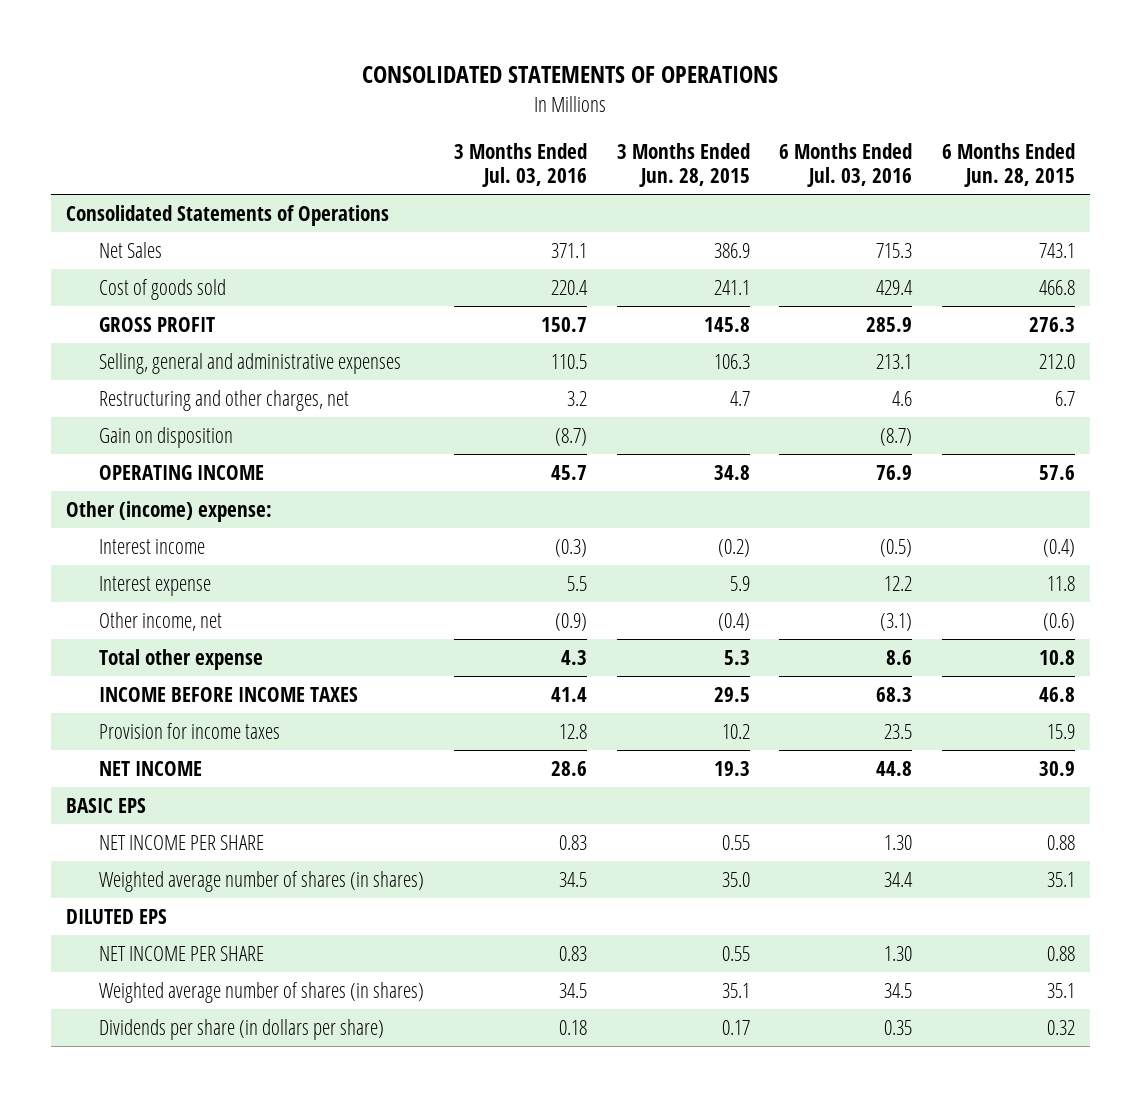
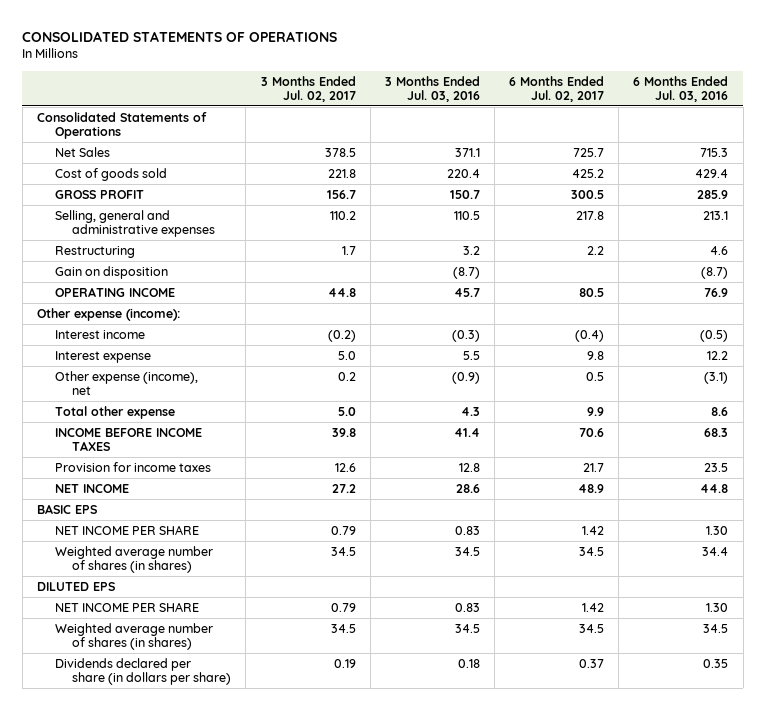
- | 3 Months Ended Jul. 03, 2016 | 3 Months Ended Jun. 28, 2015 | 6 Months Ended Jul. 03, 2016 | 6 Months Ended Jun. 28, 2015
+ | 3 Months Ended Jul. 02, 2017 | 3 Months Ended Jul. 03, 2016 | 6 Months Ended Jul. 02, 2017 | 6 Months Ended Jul. 03, 2016
- Restructuring and other charges, net | 3.2 | 4.7 | 4.6 | 6.7
+ Restructuring | 1.7 | 3.2 | 2.2 | 4.6
- Other (income) expense:
+ Other expense (income):
- Other income, net | (0.9) | (0.4) | (3.1) | (0.6)
+ Other expense (income), net | 0.2 | (0.9) | 0.5 | (3.1)
- Dividends per share (in dollars per share) | 0.18 | 0.17 | 0.35 | 0.32
+ Dividends declared per share (in dollars per share) | 0.19 | 0.18 | 0.37 | 0.35

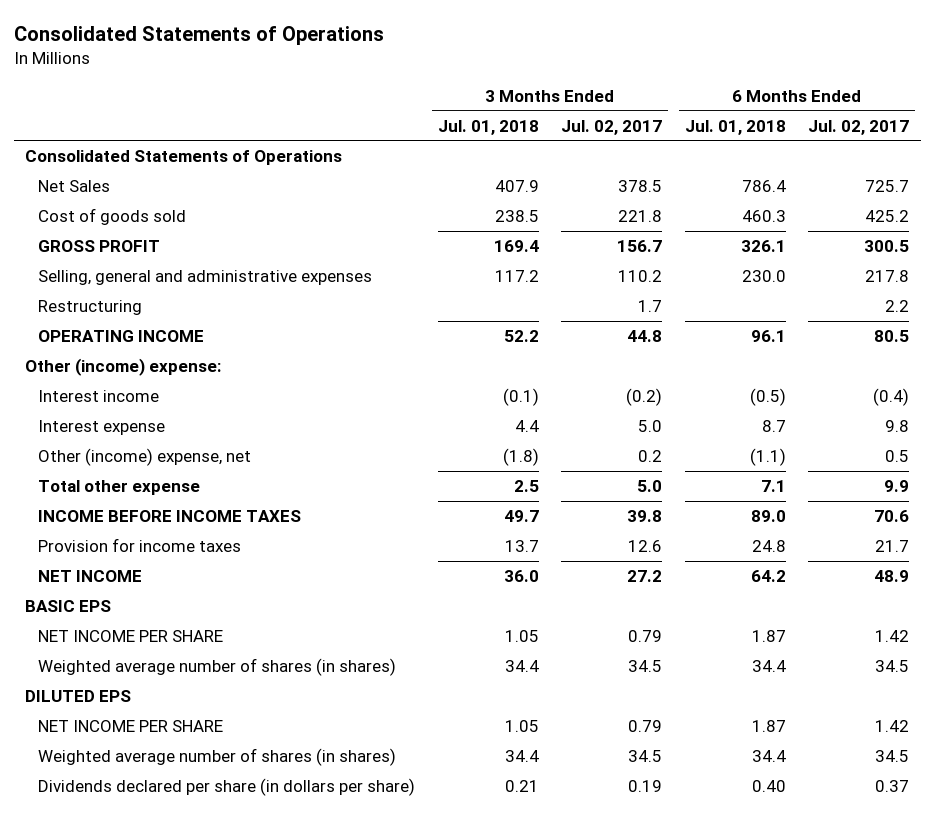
- CONSOLIDATED STATEMENTS OF OPERATIONS
+ Consolidated Statements of Operations
- | 3 Months Ended Jul. 02, 2017 | 3 Months Ended Jul. 03, 2016 | 6 Months Ended Jul. 02, 2017 | 6 Months Ended Jul. 03, 2016
+ | 3 Months Ended Jul. 01, 2018 | 3 Months Ended Jul. 02, 2017 | 6 Months Ended Jul. 01, 2018 | 6 Months Ended Jul. 02, 2017
- Gain on disposition | | (8.7) | | (8.7)
- Other expense (income):
+ Other (income) expense:
- Other expense (income), net | 0.2 | (0.9) | 0.5 | (3.1)
+ Other (income) expense, net | (1.8) | 0.2 | (1.1) | 0.5

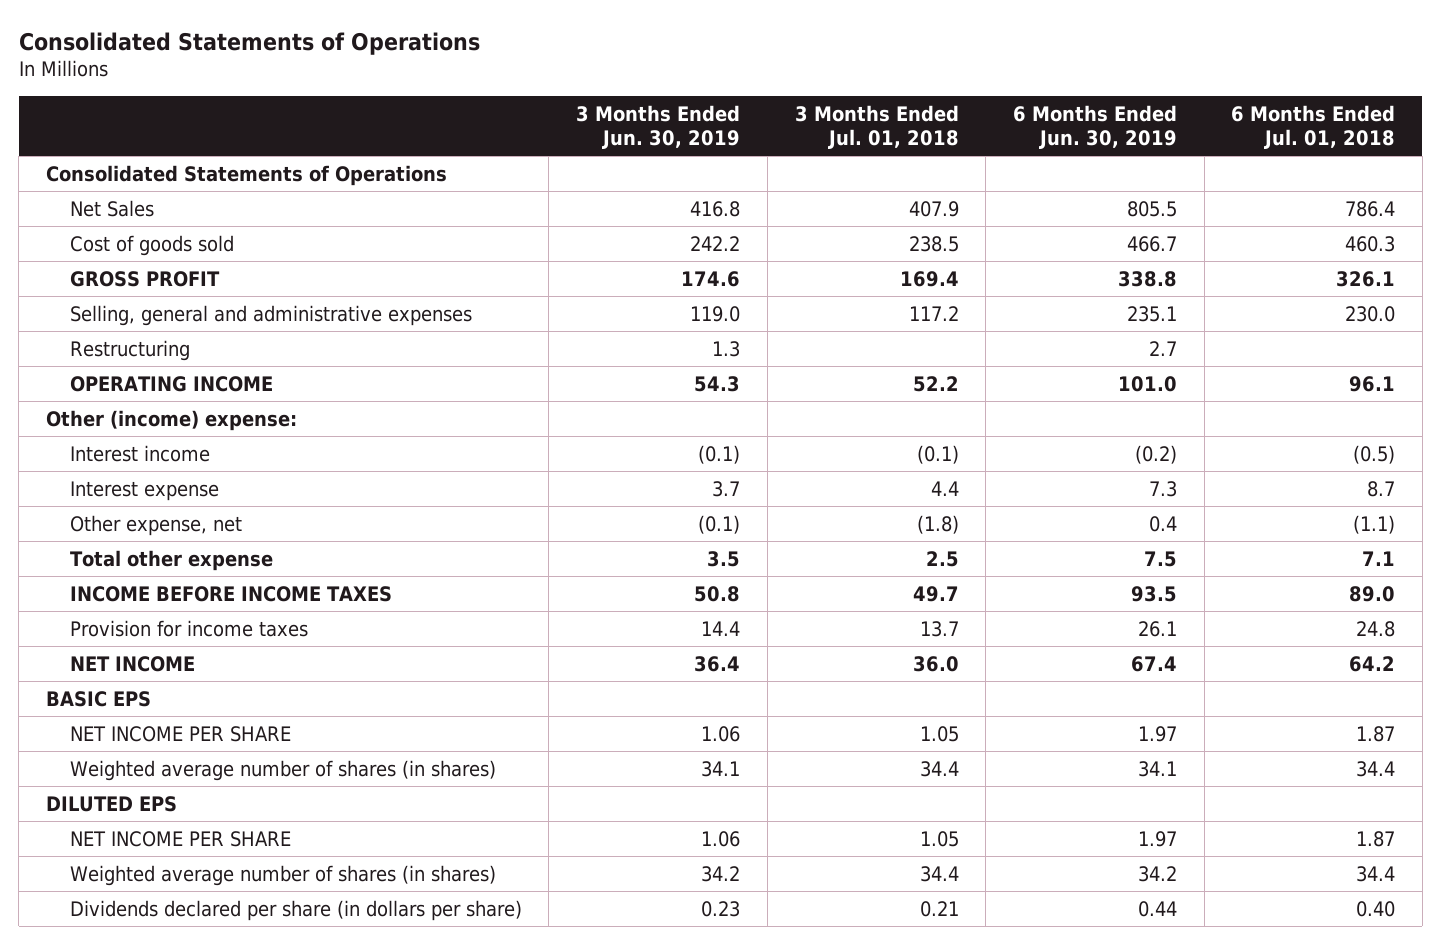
- | 3 Months Ended Jul. 01, 2018 | 3 Months Ended Jul. 02, 2017 | 6 Months Ended Jul. 01, 2018 | 6 Months Ended Jul. 02, 2017
+ | 3 Months Ended Jun. 30, 2019 | 3 Months Ended Jul. 01, 2018 | 6 Months Ended Jun. 30, 2019 | 6 Months Ended Jul. 01, 2018
- Other (income) expense, net | (1.8) | 0.2 | (1.1) | 0.5
+ Other expense, net | (0.1) | (1.8) | 0.4 | (1.1)

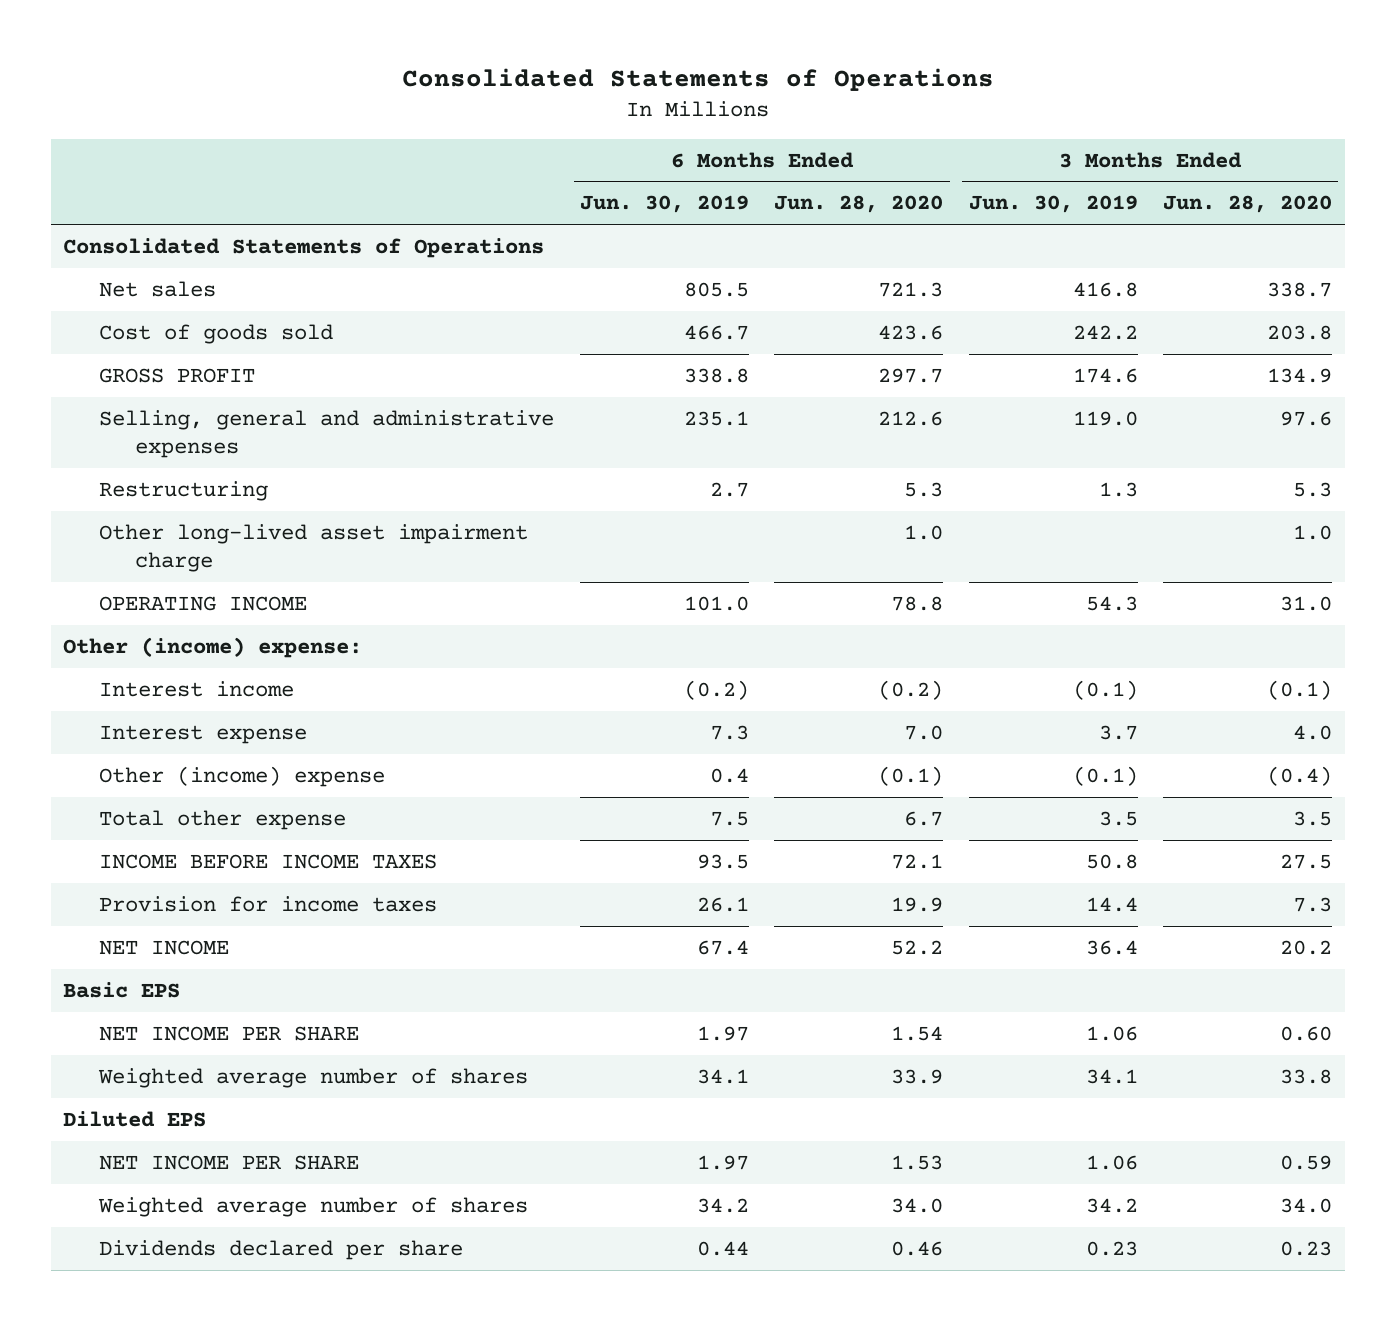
- | 3 Months Ended Jun. 30, 2019 | 3 Months Ended Jul. 01, 2018 | 6 Months Ended Jun. 30, 2019 | 6 Months Ended Jul. 01, 2018
+ | 6 Months Ended Jun. 30, 2019 | 6 Months Ended Jun. 28, 2020 | 3 Months Ended Jun. 30, 2019 | 3 Months Ended Jun. 28, 2020
- Net Sales | 416.8 | 407.9 | 805.5 | 786.4
+ Net sales | 805.5 | 721.3 | 416.8 | 338.7
+ Other long-lived asset impairment charge | | 1.0 | | 1.0
- Other expense, net | (0.1) | (1.8) | 0.4 | (1.1)
+ Other (income) expense | 0.4 | (0.1) | (0.1) | (0.4)
- BASIC EPS
+ Basic EPS
- Weighted average number of shares (in shares) | 34.1 | 34.4 | 34.1 | 34.4
- DILUTED EPS
+ Weighted average number of shares | 34.1 | 33.9 | 34.1 | 33.8
+ Diluted EPS
- Weighted average number of shares (in shares) | 34.2 | 34.4 | 34.2 | 34.4
- Dividends declared per share (in dollars per share) | 0.23 | 0.21 | 0.44 | 0.40
+ Weighted average number of shares | 34.2 | 34.0 | 34.2 | 34.0
+ Dividends declared per share | 0.44 | 0.46 | 0.23 | 0.23

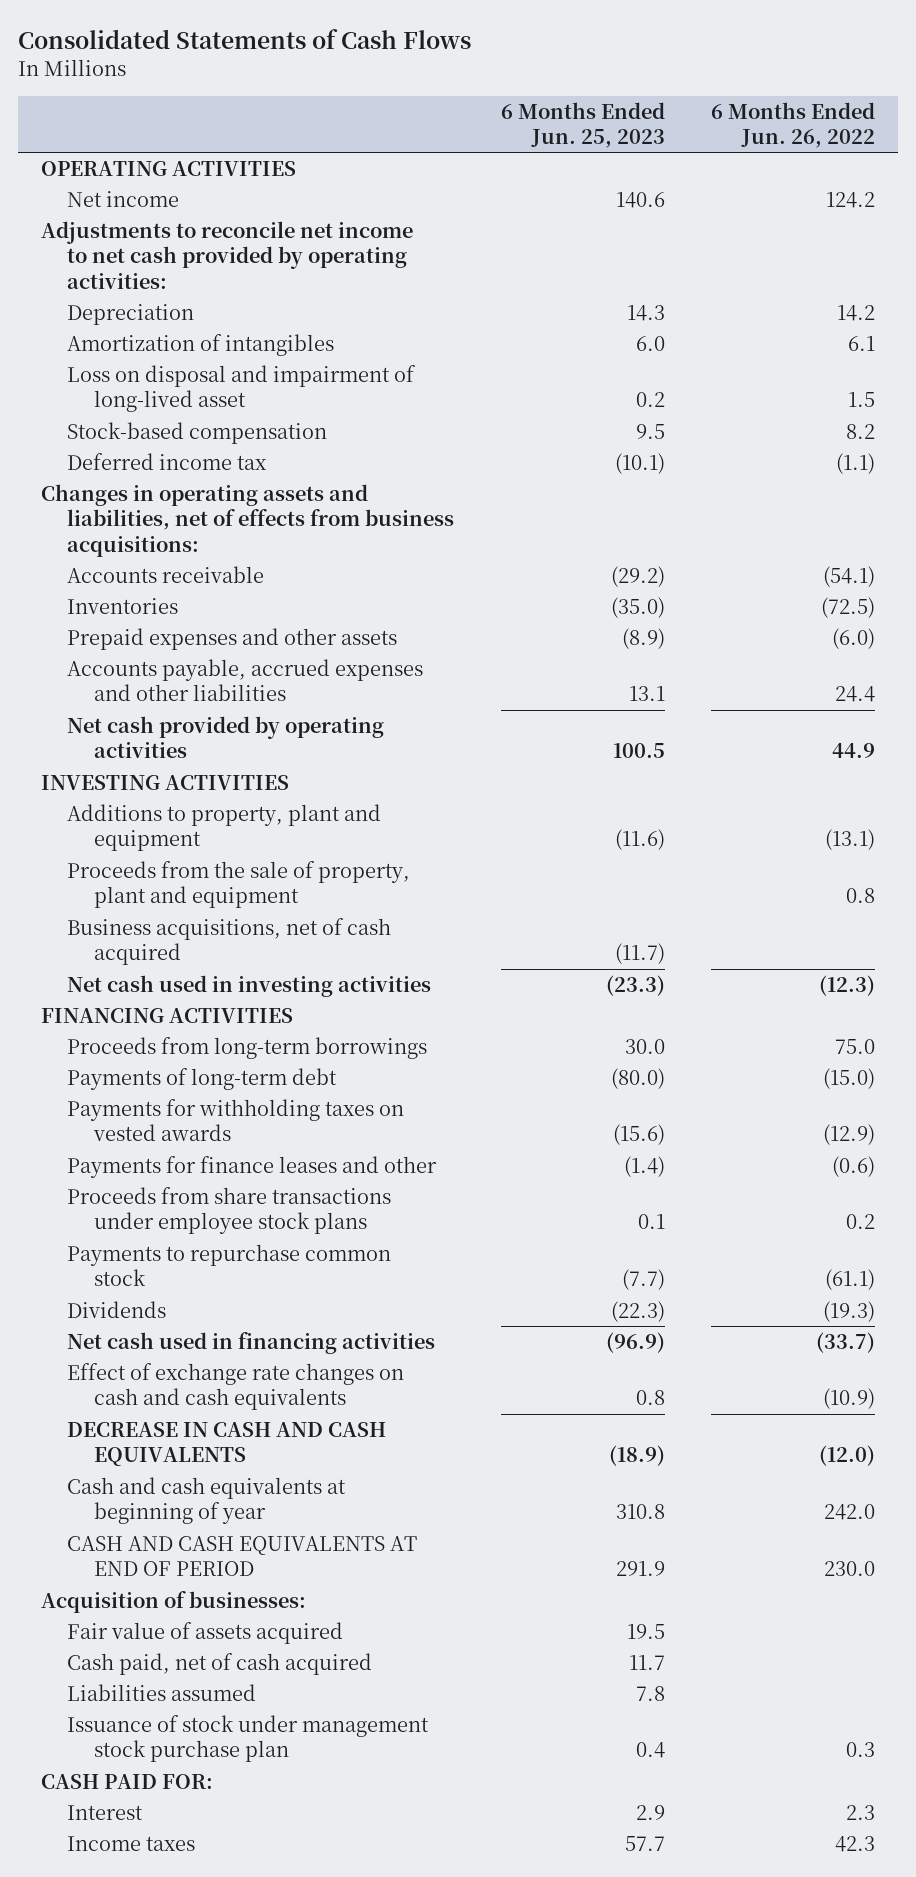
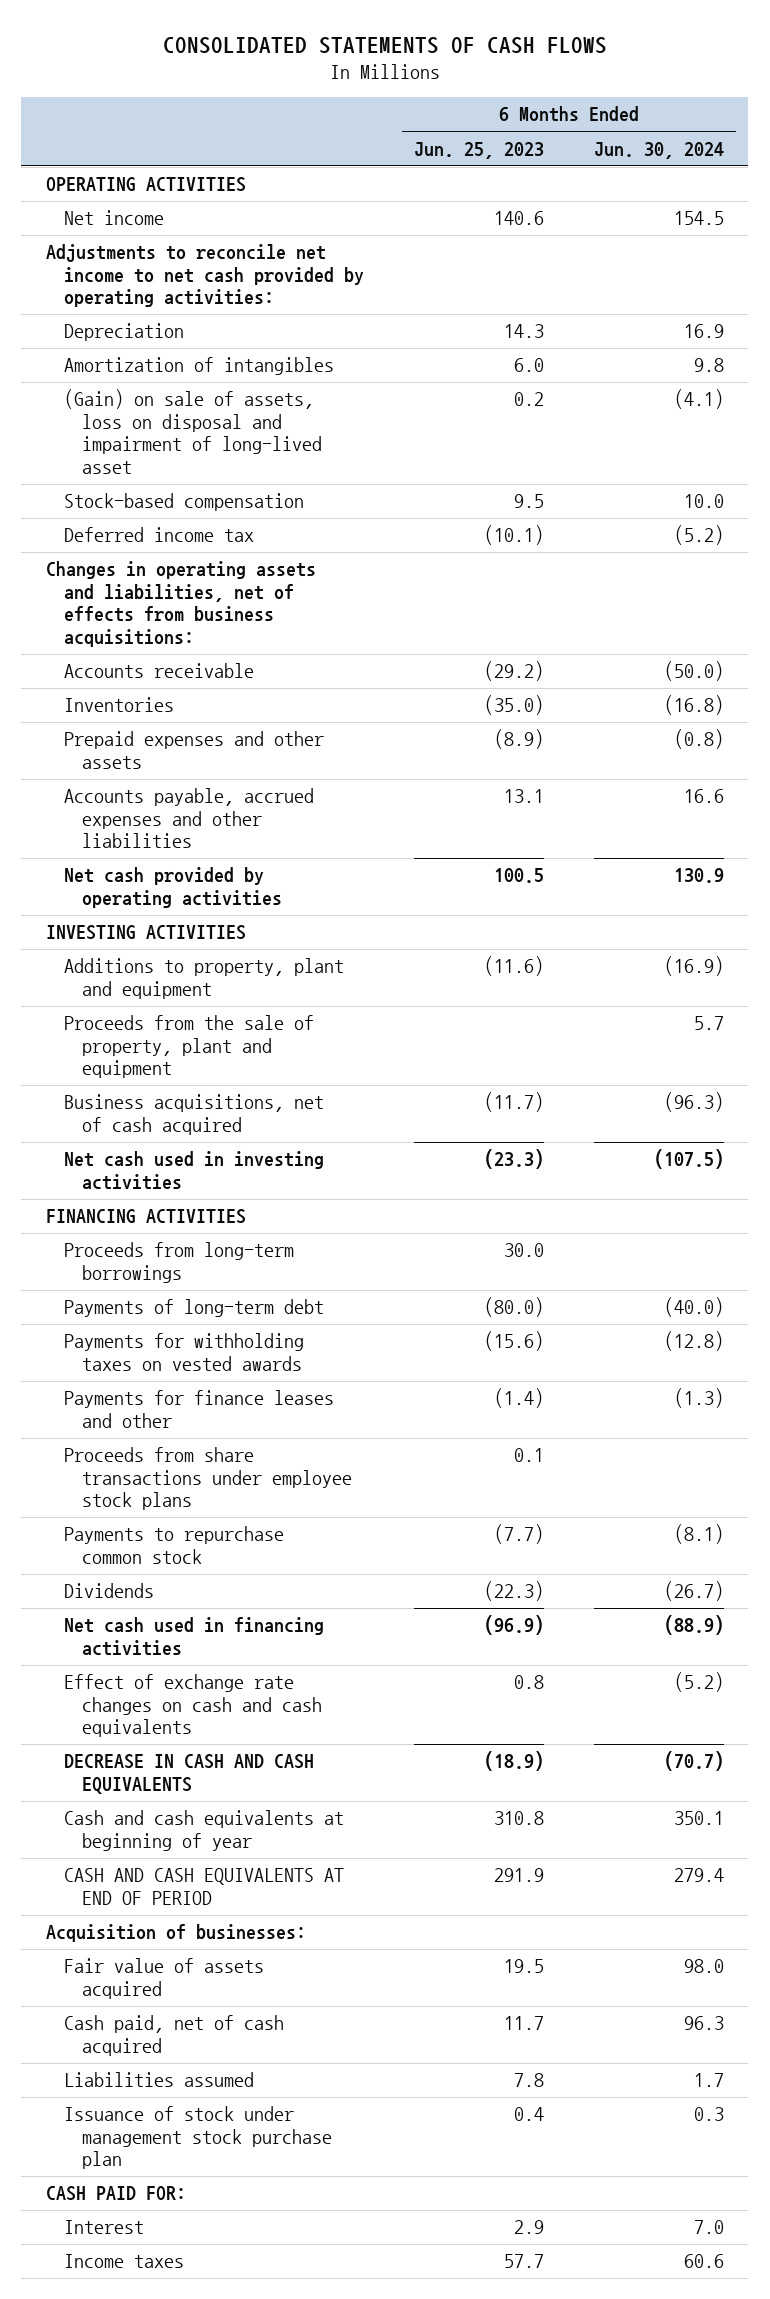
- Consolidated Statements of Cash Flows
+ CONSOLIDATED STATEMENTS OF CASH FLOWS
- | 6 Months Ended Jun. 25, 2023 | 6 Months Ended Jun. 26, 2022
+ | 6 Months Ended Jun. 25, 2023 | 6 Months Ended Jun. 30, 2024
- Loss on disposal and impairment of long-lived asset | 0.2 | 1.5
+ (Gain) on sale of assets, loss on disposal and impairment of long-lived asset | 0.2 | (4.1)

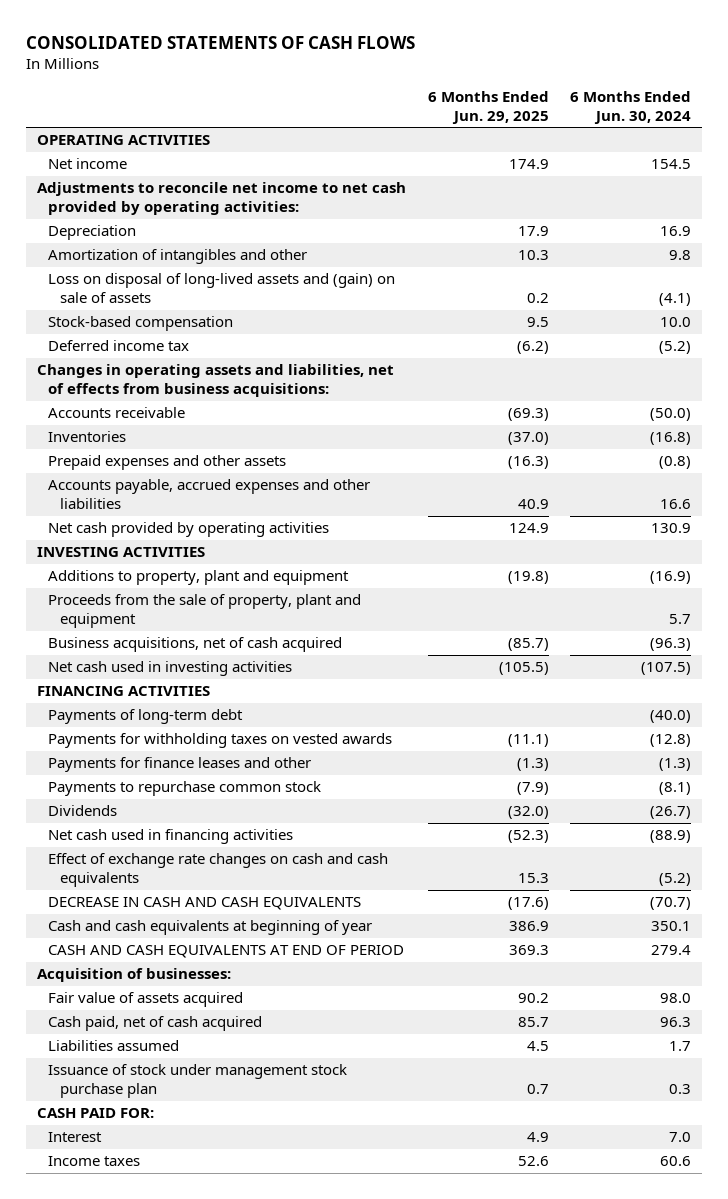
- | 6 Months Ended Jun. 25, 2023 | 6 Months Ended Jun. 30, 2024
+ | 6 Months Ended Jun. 29, 2025 | 6 Months Ended Jun. 30, 2024
- Amortization of intangibles | 6.0 | 9.8
- (Gain) on sale of assets, loss on disposal and impairment of long-lived asset | 0.2 | (4.1)
+ Amortization of intangibles and other | 10.3 | 9.8
+ Loss on disposal of long-lived assets and (gain) on sale of assets | 0.2 | (4.1)
- Proceeds from long-term borrowings | 30.0 |
- Proceeds from share transactions under employee stock plans | 0.1 |

